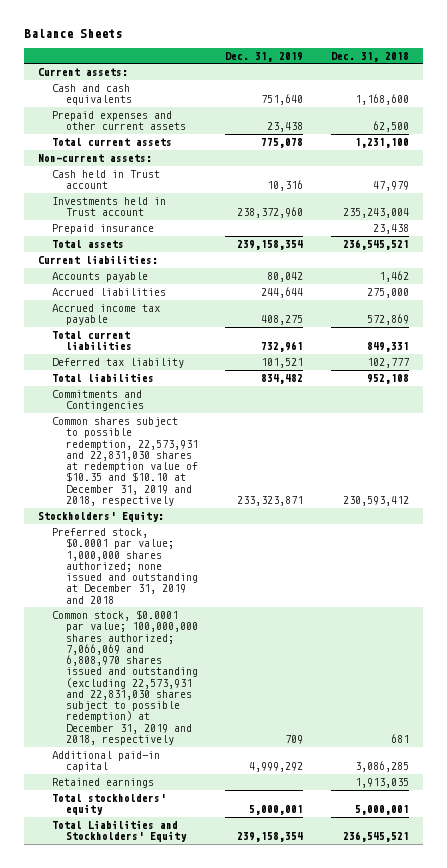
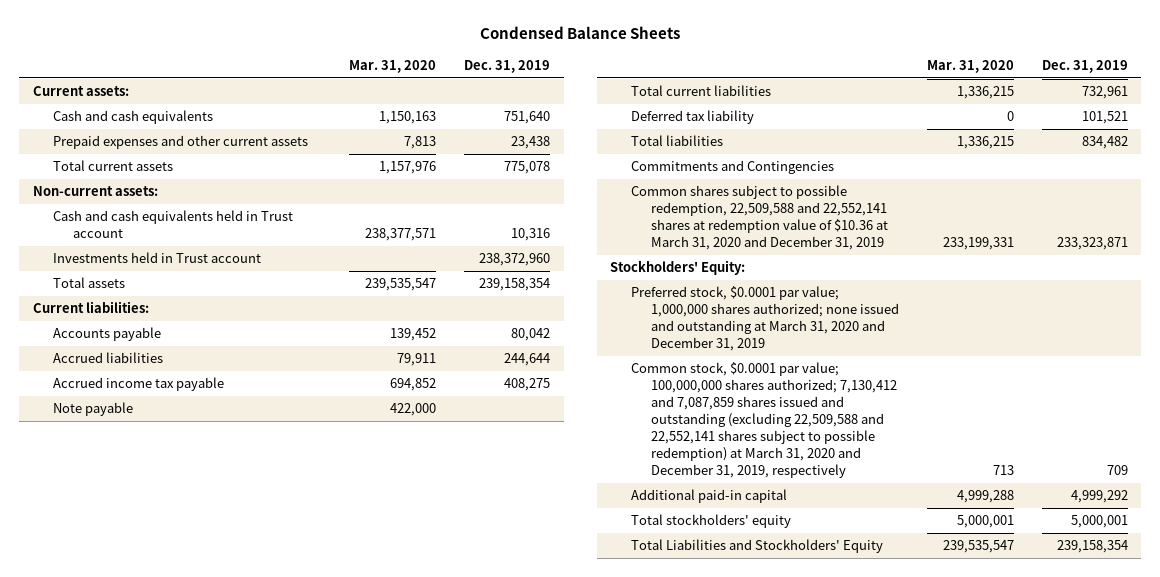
- Balance Sheets
+ Condensed Balance Sheets
- | Dec. 31, 2019 | Dec. 31, 2018
+ | Mar. 31, 2020 | Dec. 31, 2019
- Cash held in Trust account | 10,316 | 47,979
+ Cash and cash equivalents held in Trust account | 238,377,571 | 10,316
- Prepaid insurance | | 23,438
+ Note payable | 422,000 |
- Common shares subject to possible redemption, 22,573,931 and 22,831,030 shares at redemption value of $10.35 and $10.10 at December 31, 2019 and 2018, respectively | 233,323,871 | 230,593,412
+ Common shares subject to possible redemption, 22,509,588 and 22,552,141 shares at redemption value of $10.36 at March 31, 2020 and December 31, 2019 | 233,199,331 | 233,323,871
- Preferred stock, $0.0001 par value; 1,000,000 shares authorized; none issued and outstanding at December 31, 2019 and 2018
- Common stock, $0.0001 par value; 100,000,000 shares authorized; 7,066,069 and 6,808,970 shares issued and outstanding (excluding 22,573,931 and 22,831,030 shares subject to possible redemption) at December 31, 2019 and 2018, respectively | 709 | 681
+ Preferred stock, $0.0001 par value; 1,000,000 shares authorized; none issued and outstanding at March 31, 2020 and December 31, 2019
+ Common stock, $0.0001 par value; 100,000,000 shares authorized; 7,130,412 and 7,087,859 shares issued and outstanding (excluding 22,509,588 and 22,552,141 shares subject to possible redemption) at March 31, 2020 and December 31, 2019, respectively | 713 | 709
- Retained earnings | | 1,913,035

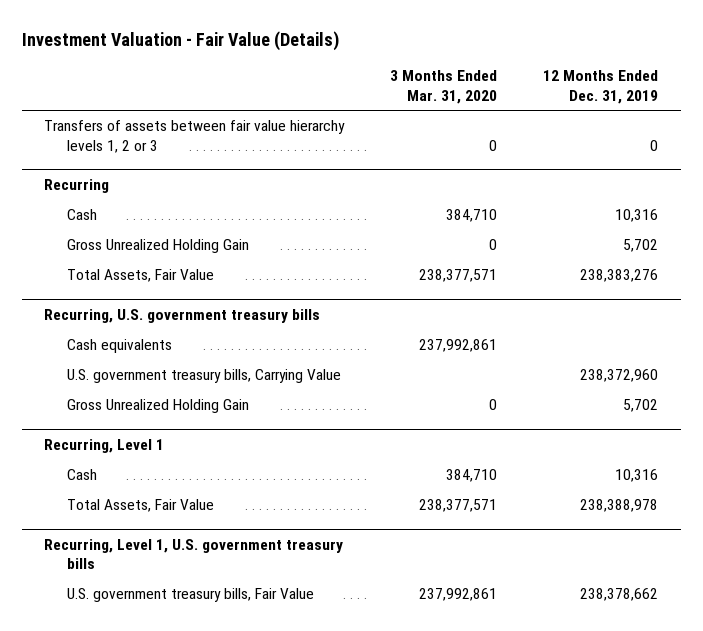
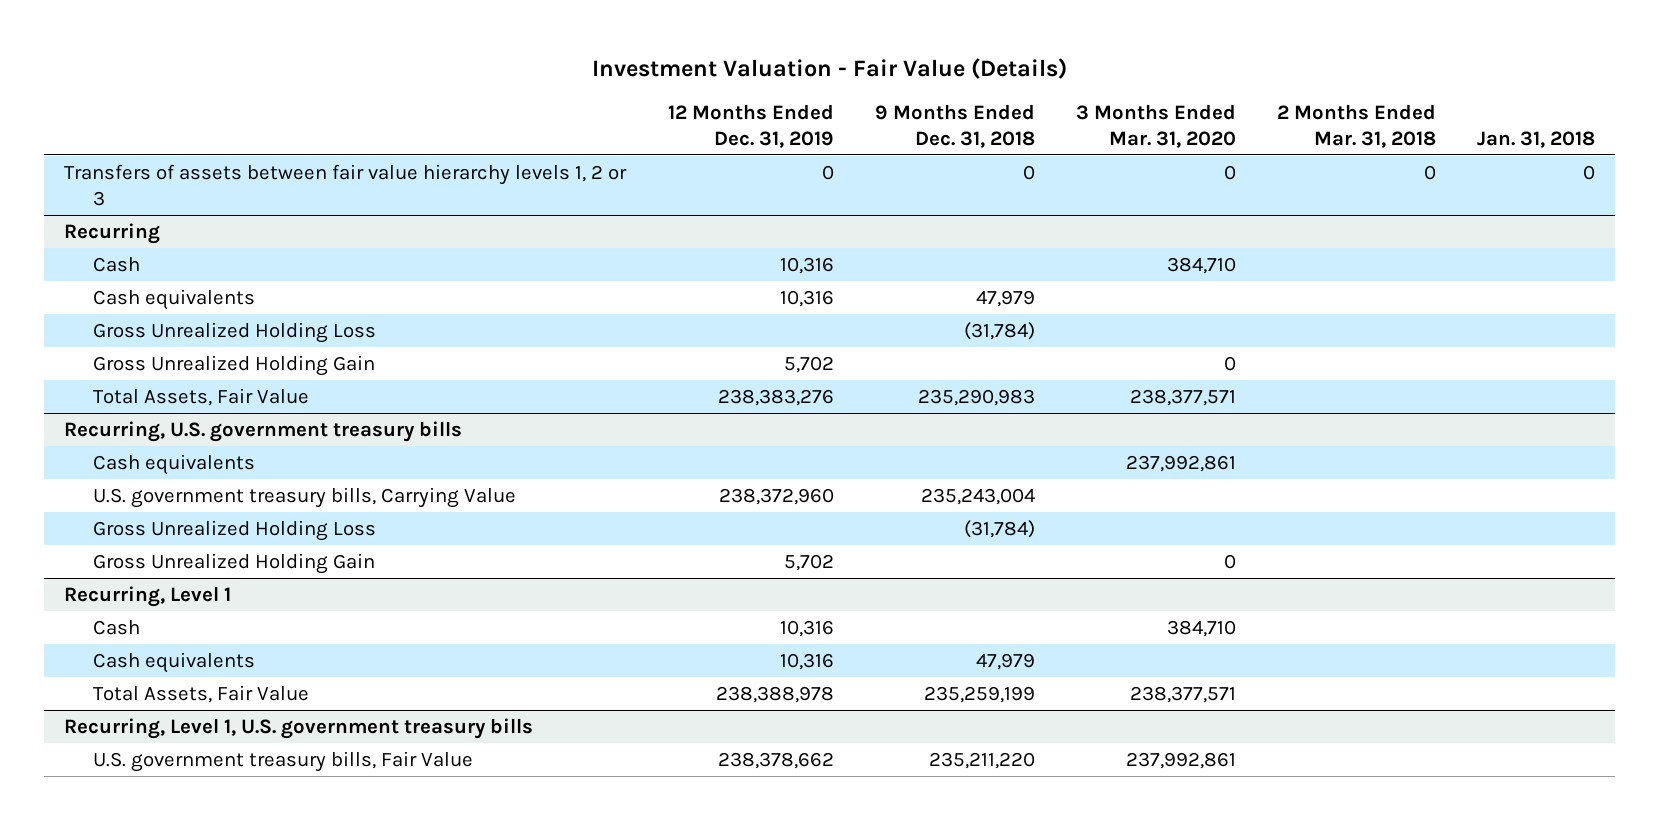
- | 3 Months Ended Mar. 31, 2020 | 12 Months Ended Dec. 31, 2019
+ | 12 Months Ended Dec. 31, 2019 | 9 Months Ended Dec. 31, 2018 | 3 Months Ended Mar. 31, 2020 | 2 Months Ended Mar. 31, 2018 | Jan. 31, 2018
@ Recurring
+ Cash equivalents | 10,316 | 47,979 | | |
+ Gross Unrealized Holding Loss | | (31,784) | | |
@ Recurring, U.S. government treasury bills
+ Gross Unrealized Holding Loss | | (31,784) | | |
@ Recurring, Level 1
+ Cash equivalents | 10,316 | 47,979 | | |

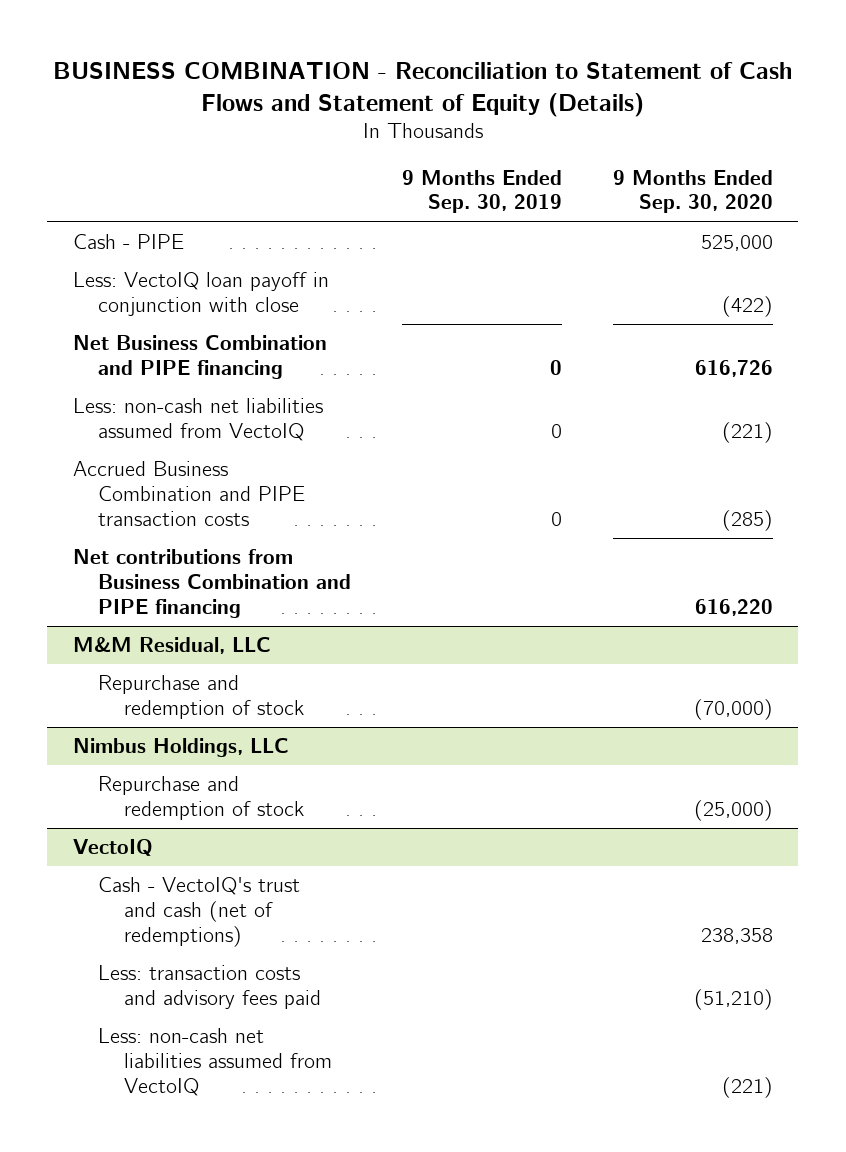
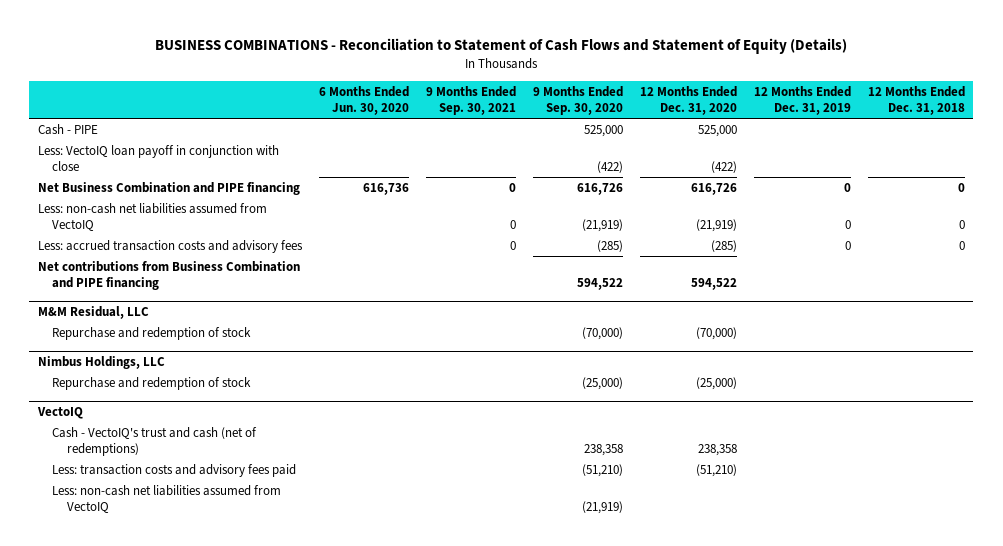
- BUSINESS COMBINATION - Reconciliation to Statement of Cash Flows and Statement of Equity (Details)
+ BUSINESS COMBINATIONS - Reconciliation to Statement of Cash Flows and Statement of Equity (Details)
- | 9 Months Ended Sep. 30, 2019 | 9 Months Ended Sep. 30, 2020
+ | 6 Months Ended Jun. 30, 2020 | 9 Months Ended Sep. 30, 2021 | 9 Months Ended Sep. 30, 2020 | 12 Months Ended Dec. 31, 2020 | 12 Months Ended Dec. 31, 2019 | 12 Months Ended Dec. 31, 2018
- Less: non-cash net liabilities assumed from VectoIQ | 0 | (221)
- Accrued Business Combination and PIPE transaction costs | 0 | (285)
- Net contributions from Business Combination and PIPE financing | | 616,220
+ Less: non-cash net liabilities assumed from VectoIQ | | 0 | (21,919) | (21,919) | 0 | 0
+ Less: accrued transaction costs and advisory fees | | 0 | (285) | (285) | 0 | 0
+ Net contributions from Business Combination and PIPE financing | | | 594,522 | 594,522 | |
@ VectoIQ
- Less: non-cash net liabilities assumed from VectoIQ | | (221)
+ Less: non-cash net liabilities assumed from VectoIQ | | | (21,919) | | |

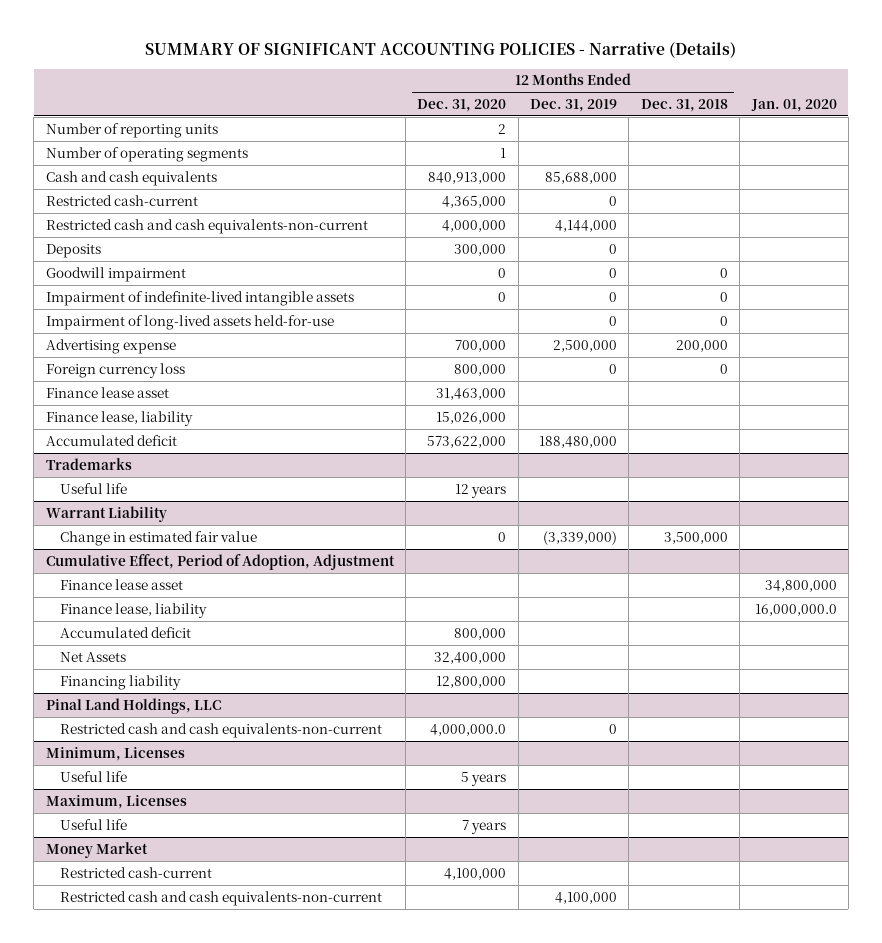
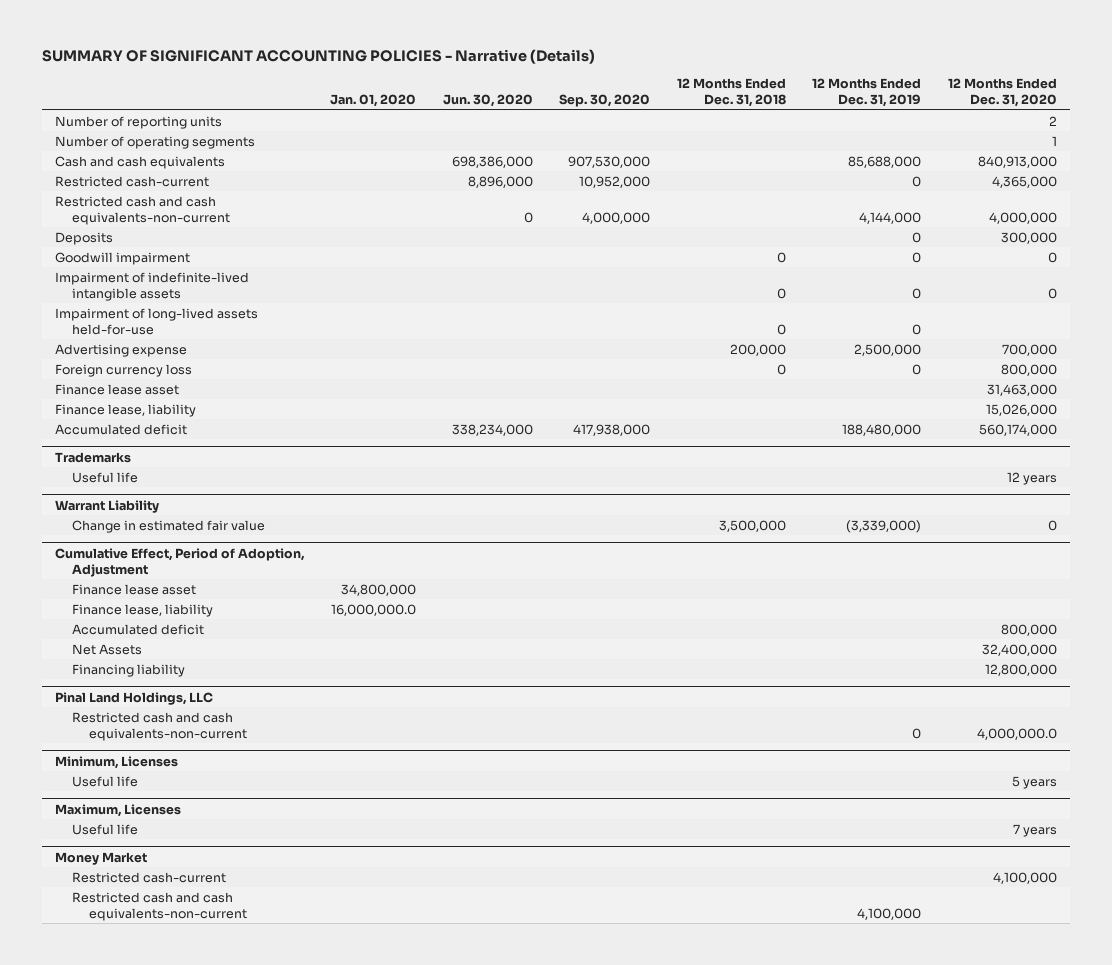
- | 12 Months Ended Dec. 31, 2020 | 12 Months Ended Dec. 31, 2019 | 12 Months Ended Dec. 31, 2018 | Jan. 01, 2020
+ | Jan. 01, 2020 | Jun. 30, 2020 | Sep. 30, 2020 | 12 Months Ended Dec. 31, 2018 | 12 Months Ended Dec. 31, 2019 | 12 Months Ended Dec. 31, 2020
- Accumulated deficit | 573,622,000 | 188,480,000 | |
+ Accumulated deficit | | 338,234,000 | 417,938,000 | | 188,480,000 | 560,174,000

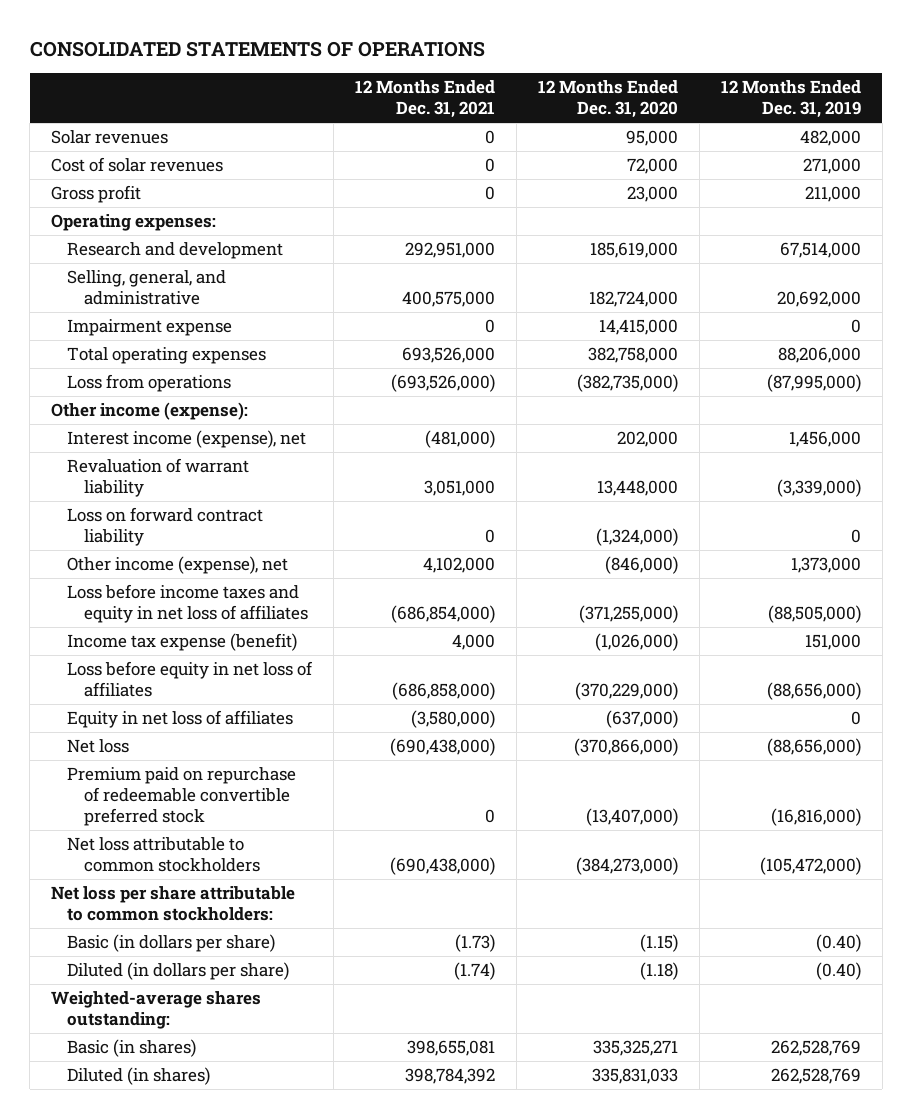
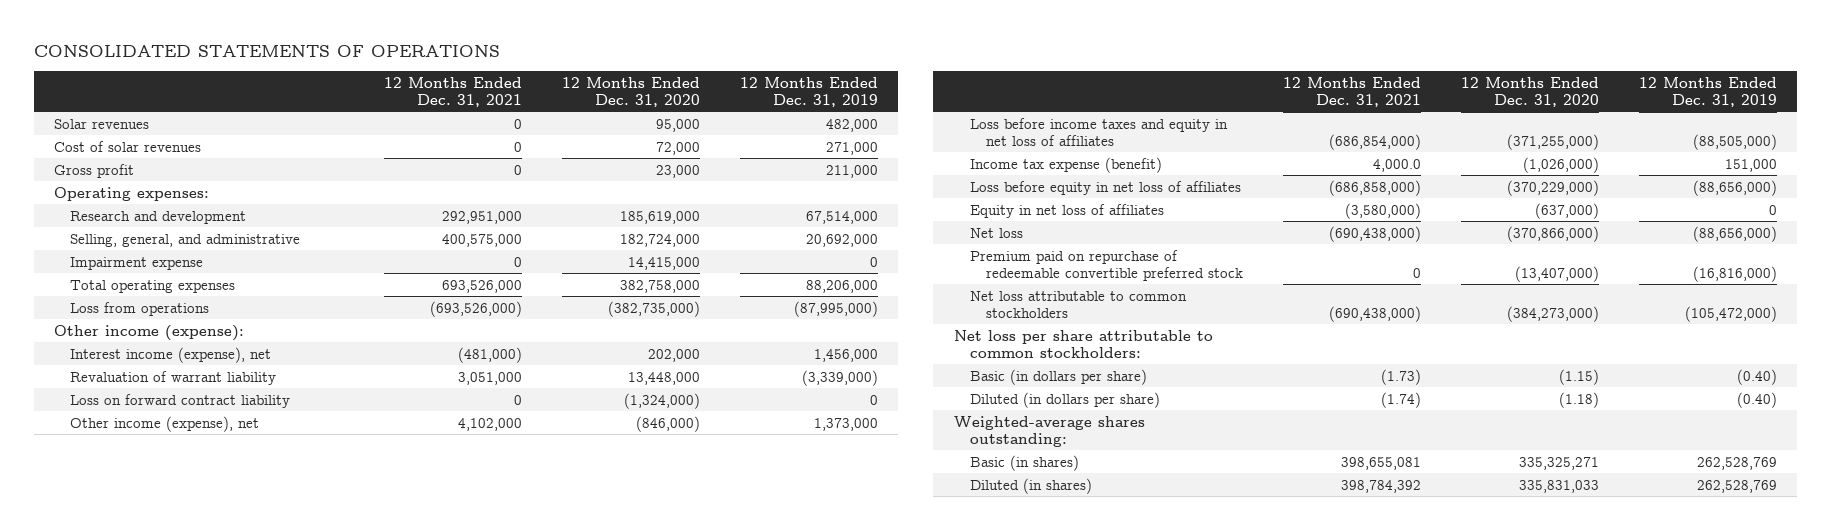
- Income tax expense (benefit) | 4,000 | (1,026,000) | 151,000
+ Income tax expense (benefit) | 4,000.0 | (1,026,000) | 151,000

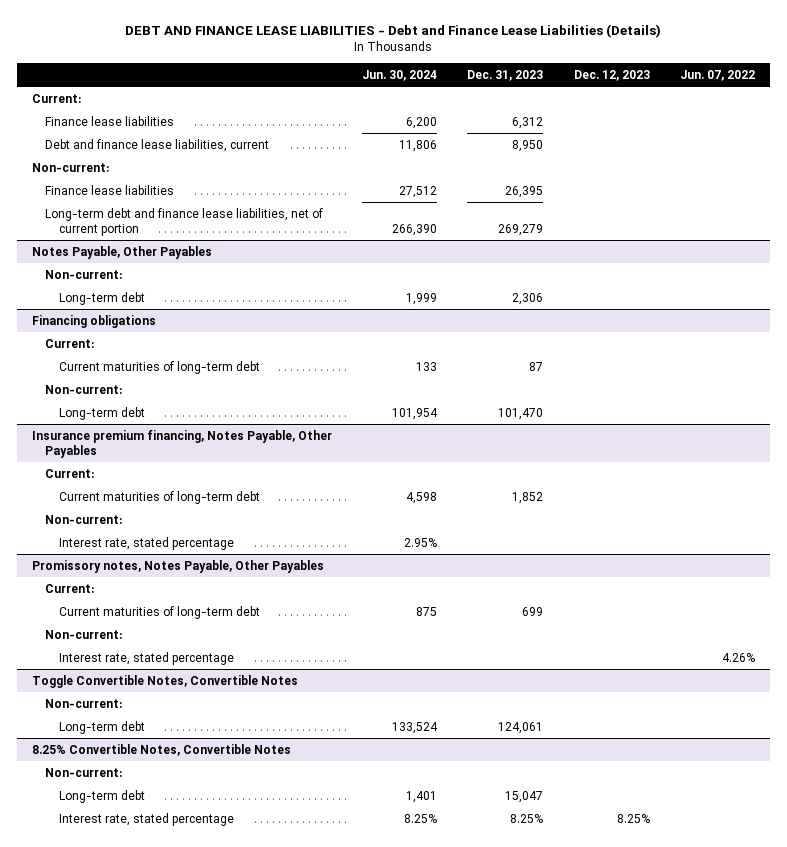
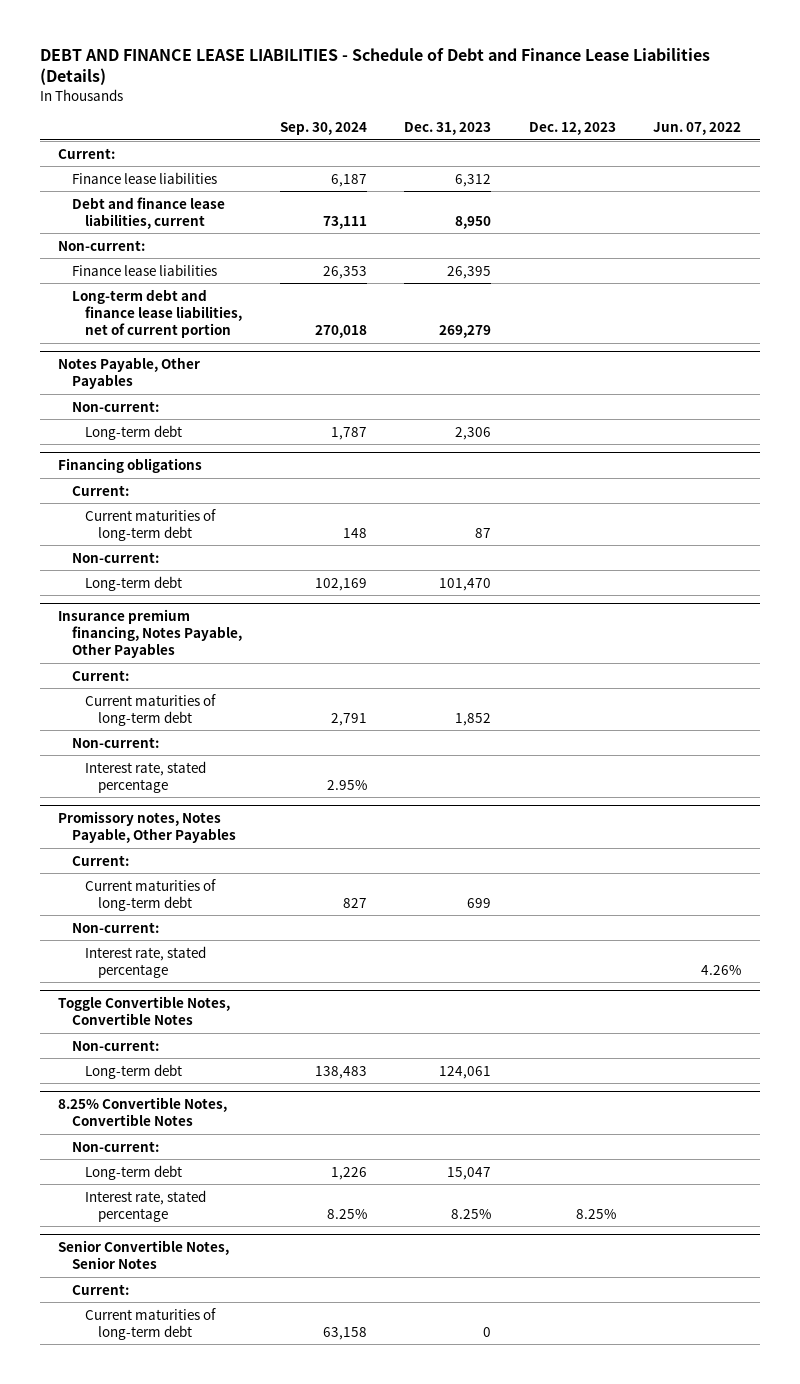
- DEBT AND FINANCE LEASE LIABILITIES - Debt and Finance Lease Liabilities (Details)
+ DEBT AND FINANCE LEASE LIABILITIES - Schedule of Debt and Finance Lease Liabilities (Details)
- | Jun. 30, 2024 | Dec. 31, 2023 | Dec. 12, 2023 | Jun. 07, 2022
+ | Sep. 30, 2024 | Dec. 31, 2023 | Dec. 12, 2023 | Jun. 07, 2022
+ Senior Convertible Notes, Senior Notes
+ Current:
+ Current maturities of long-term debt | 63,158 | 0 | |

